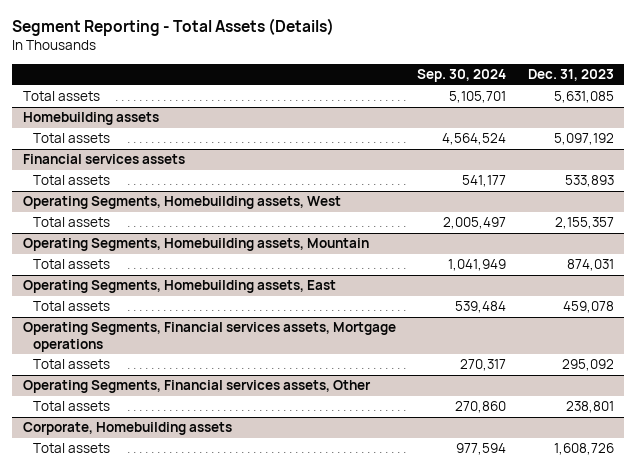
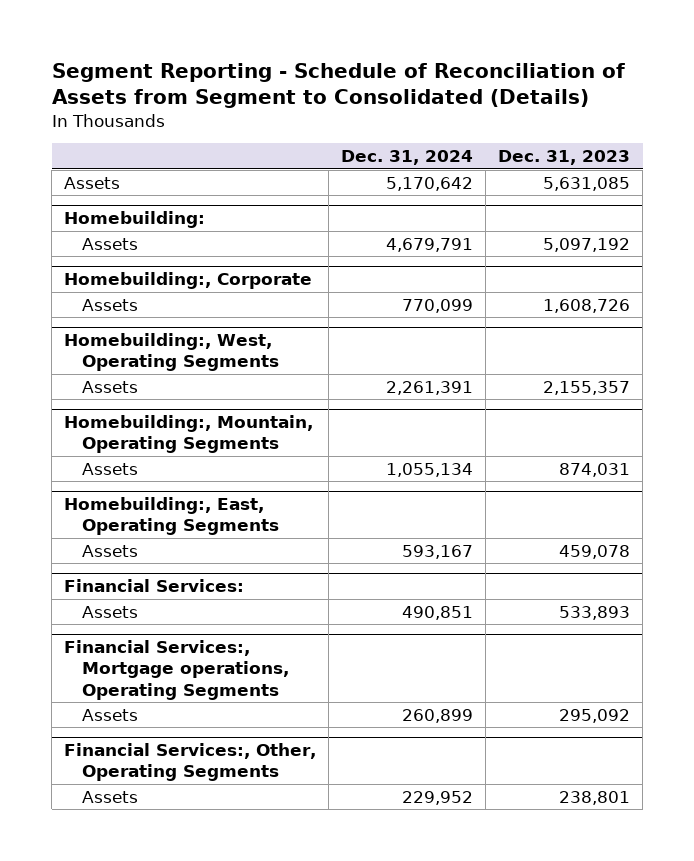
- Segment Reporting - Total Assets (Details)
+ Segment Reporting - Schedule of Reconciliation of Assets from Segment to Consolidated (Details)
- | Sep. 30, 2024 | Dec. 31, 2023
+ | Dec. 31, 2024 | Dec. 31, 2023
- Total assets | 5,105,701 | 5,631,085
- Homebuilding assets
- Total assets | 4,564,524 | 5,097,192
- Financial services assets
- Total assets | 541,177 | 533,893
- Operating Segments, Homebuilding assets, West
- Total assets | 2,005,497 | 2,155,357
- Operating Segments, Homebuilding assets, Mountain
- Total assets | 1,041,949 | 874,031
- Operating Segments, Homebuilding assets, East
- Total assets | 539,484 | 459,078
- Operating Segments, Financial services assets, Mortgage operations
- Total assets | 270,317 | 295,092
- Operating Segments, Financial services assets, Other
- Total assets | 270,860 | 238,801
- Corporate, Homebuilding assets
- Total assets | 977,594 | 1,608,726
+ Assets | 5,170,642 | 5,631,085
+ Homebuilding:
+ Assets | 4,679,791 | 5,097,192
+ Homebuilding:, Corporate
+ Assets | 770,099 | 1,608,726
+ Homebuilding:, West, Operating Segments
+ Assets | 2,261,391 | 2,155,357
+ Homebuilding:, Mountain, Operating Segments
+ Assets | 1,055,134 | 874,031
+ Homebuilding:, East, Operating Segments
+ Assets | 593,167 | 459,078
+ Financial Services:
+ Assets | 490,851 | 533,893
+ Financial Services:, Mortgage operations, Operating Segments
+ Assets | 260,899 | 295,092
+ Financial Services:, Other, Operating Segments
+ Assets | 229,952 | 238,801

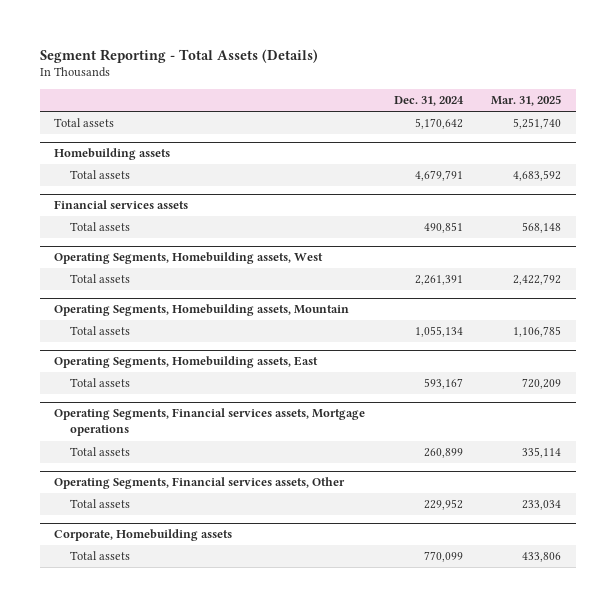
- Segment Reporting - Schedule of Reconciliation of Assets from Segment to Consolidated (Details)
+ Segment Reporting - Total Assets (Details)
- | Dec. 31, 2024 | Dec. 31, 2023
+ | Dec. 31, 2024 | Mar. 31, 2025
- Assets | 5,170,642 | 5,631,085
- Homebuilding:
- Assets | 4,679,791 | 5,097,192
- Homebuilding:, Corporate
- Assets | 770,099 | 1,608,726
- Homebuilding:, West, Operating Segments
- Assets | 2,261,391 | 2,155,357
- Homebuilding:, Mountain, Operating Segments
- Assets | 1,055,134 | 874,031
- Homebuilding:, East, Operating Segments
- Assets | 593,167 | 459,078
- Financial Services:
- Assets | 490,851 | 533,893
- Financial Services:, Mortgage operations, Operating Segments
- Assets | 260,899 | 295,092
- Financial Services:, Other, Operating Segments
- Assets | 229,952 | 238,801
+ Total assets | 5,170,642 | 5,251,740
+ Homebuilding assets
+ Total assets | 4,679,791 | 4,683,592
+ Financial services assets
+ Total assets | 490,851 | 568,148
+ Operating Segments, Homebuilding assets, West
+ Total assets | 2,261,391 | 2,422,792
+ Operating Segments, Homebuilding assets, Mountain
+ Total assets | 1,055,134 | 1,106,785
+ Operating Segments, Homebuilding assets, East
+ Total assets | 593,167 | 720,209
+ Operating Segments, Financial services assets, Mortgage operations
+ Total assets | 260,899 | 335,114
+ Operating Segments, Financial services assets, Other
+ Total assets | 229,952 | 233,034
+ Corporate, Homebuilding assets
+ Total assets | 770,099 | 433,806

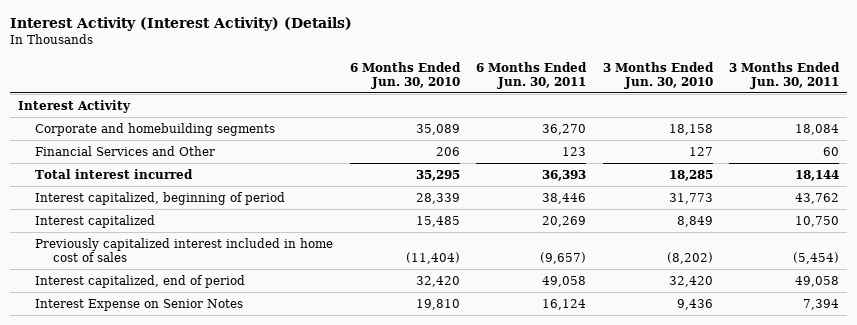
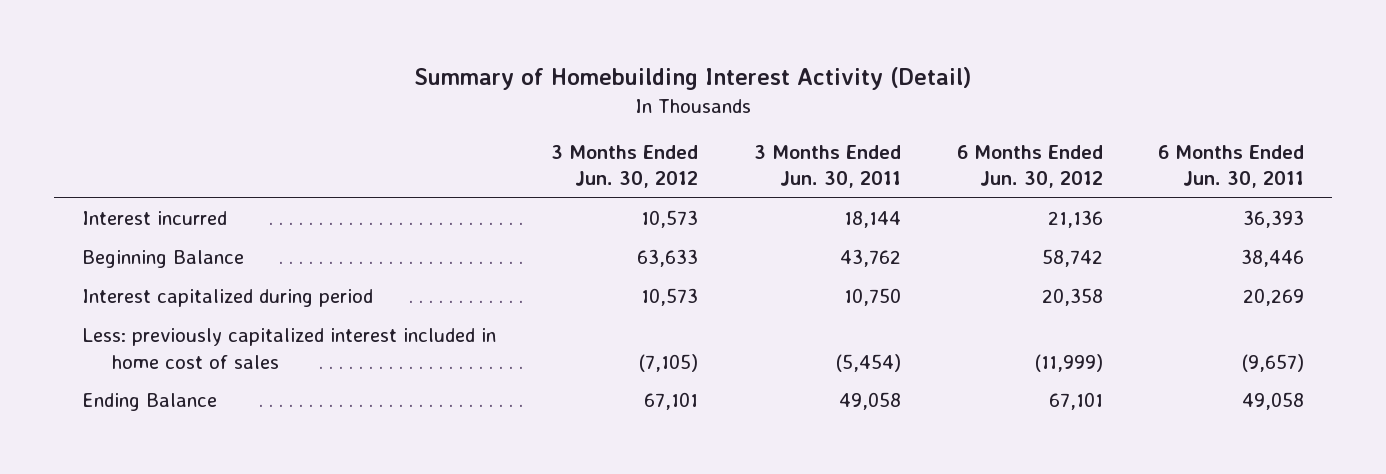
- Interest Activity (Interest Activity) (Details)
+ Summary of Homebuilding Interest Activity (Detail)
- | 6 Months Ended Jun. 30, 2010 | 6 Months Ended Jun. 30, 2011 | 3 Months Ended Jun. 30, 2010 | 3 Months Ended Jun. 30, 2011
+ | 3 Months Ended Jun. 30, 2012 | 3 Months Ended Jun. 30, 2011 | 6 Months Ended Jun. 30, 2012 | 6 Months Ended Jun. 30, 2011
- Interest Activity
- Corporate and homebuilding segments | 35,089 | 36,270 | 18,158 | 18,084
- Financial Services and Other | 206 | 123 | 127 | 60
- Total interest incurred | 35,295 | 36,393 | 18,285 | 18,144
- Interest capitalized, beginning of period | 28,339 | 38,446 | 31,773 | 43,762
- Interest capitalized | 15,485 | 20,269 | 8,849 | 10,750
- Previously capitalized interest included in home cost of sales | (11,404) | (9,657) | (8,202) | (5,454)
- Interest capitalized, end of period | 32,420 | 49,058 | 32,420 | 49,058
- Interest Expense on Senior Notes | 19,810 | 16,124 | 9,436 | 7,394
+ Interest incurred | 10,573 | 18,144 | 21,136 | 36,393
+ Beginning Balance | 63,633 | 43,762 | 58,742 | 38,446
+ Interest capitalized during period | 10,573 | 10,750 | 20,358 | 20,269
+ Less: previously capitalized interest included in home cost of sales | (7,105) | (5,454) | (11,999) | (9,657)
+ Ending Balance | 67,101 | 49,058 | 67,101 | 49,058

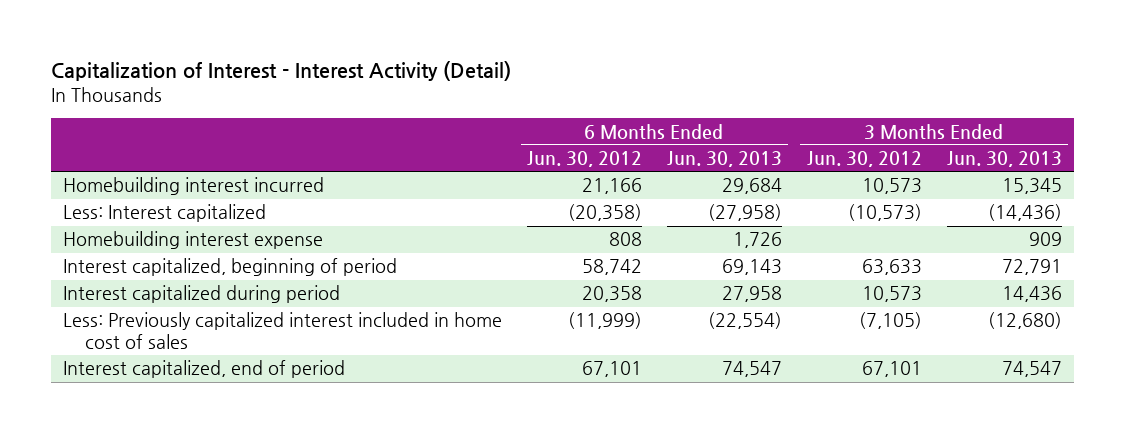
- Summary of Homebuilding Interest Activity (Detail)
+ Capitalization of Interest - Interest Activity (Detail)
- | 3 Months Ended Jun. 30, 2012 | 3 Months Ended Jun. 30, 2011 | 6 Months Ended Jun. 30, 2012 | 6 Months Ended Jun. 30, 2011
+ | 6 Months Ended Jun. 30, 2012 | 6 Months Ended Jun. 30, 2013 | 3 Months Ended Jun. 30, 2012 | 3 Months Ended Jun. 30, 2013
- Interest incurred | 10,573 | 18,144 | 21,136 | 36,393
- Beginning Balance | 63,633 | 43,762 | 58,742 | 38,446
+ Homebuilding interest incurred | 21,166 | 29,684 | 10,573 | 15,345
+ Less: Interest capitalized | (20,358) | (27,958) | (10,573) | (14,436)
+ Homebuilding interest expense | 808 | 1,726 | | 909
+ Interest capitalized, beginning of period | 58,742 | 69,143 | 63,633 | 72,791
- Less: previously capitalized interest included in home cost of sales | (7,105) | (5,454) | (11,999) | (9,657)
- Ending Balance | 67,101 | 49,058 | 67,101 | 49,058
+ Less: Previously capitalized interest included in home cost of sales | (11,999) | (22,554) | (7,105) | (12,680)
+ Interest capitalized, end of period | 67,101 | 74,547 | 67,101 | 74,547

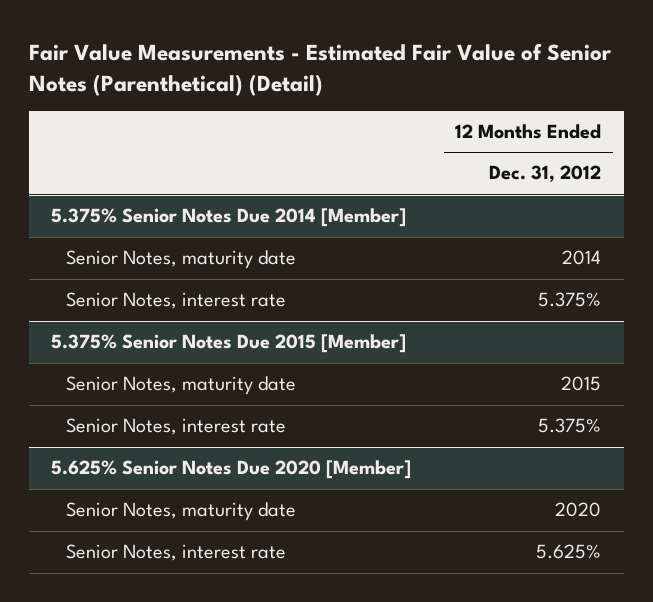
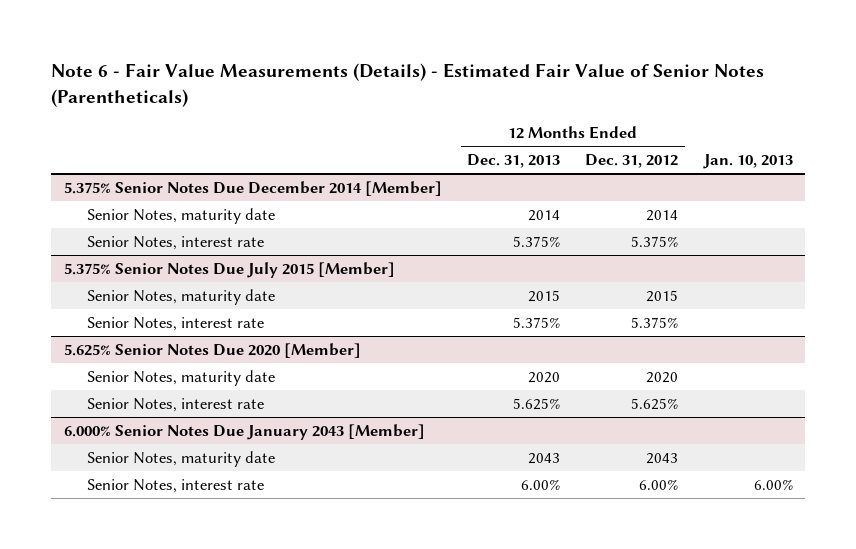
- Fair Value Measurements - Estimated Fair Value of Senior Notes (Parenthetical) (Detail)
+ Note 6 - Fair Value Measurements (Details) - Estimated Fair Value of Senior Notes (Parentheticals)
- | 12 Months Ended Dec. 31, 2012
+ | 12 Months Ended Dec. 31, 2013 | 12 Months Ended Dec. 31, 2012 | Jan. 10, 2013
- 5.375% Senior Notes Due 2014 [Member]
+ 5.375% Senior Notes Due December 2014 [Member]
- 5.375% Senior Notes Due 2015 [Member]
+ 5.375% Senior Notes Due July 2015 [Member]
+ 6.000% Senior Notes Due January 2043 [Member]
+ Senior Notes, maturity date | 2043 | 2043 |
+ Senior Notes, interest rate | 6.00% | 6.00% | 6.00%

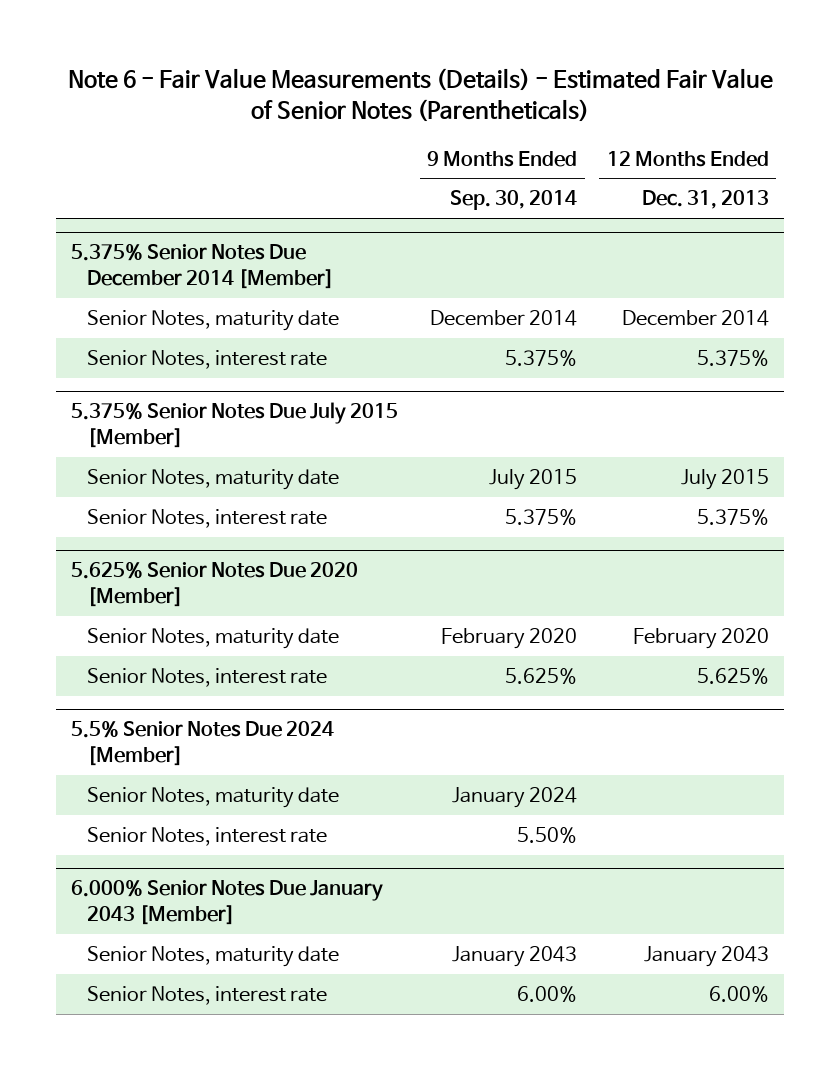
- | 12 Months Ended Dec. 31, 2013 | 12 Months Ended Dec. 31, 2012 | Jan. 10, 2013
+ | 9 Months Ended Sep. 30, 2014 | 12 Months Ended Dec. 31, 2013
@ 5.375% Senior Notes Due December 2014 [Member]
- Senior Notes, maturity date | 2014 | 2014 |
+ Senior Notes, maturity date | December 2014 | December 2014
@ 5.375% Senior Notes Due July 2015 [Member]
- Senior Notes, maturity date | 2015 | 2015 |
+ Senior Notes, maturity date | July 2015 | July 2015
@ 5.625% Senior Notes Due 2020 [Member]
- Senior Notes, maturity date | 2020 | 2020 |
+ Senior Notes, maturity date | February 2020 | February 2020
+ 5.5% Senior Notes Due 2024 [Member]
+ Senior Notes, maturity date | January 2024 |
+ Senior Notes, interest rate | 5.50% |
@ 6.000% Senior Notes Due January 2043 [Member]
- Senior Notes, maturity date | 2043 | 2043 |
+ Senior Notes, maturity date | January 2043 | January 2043

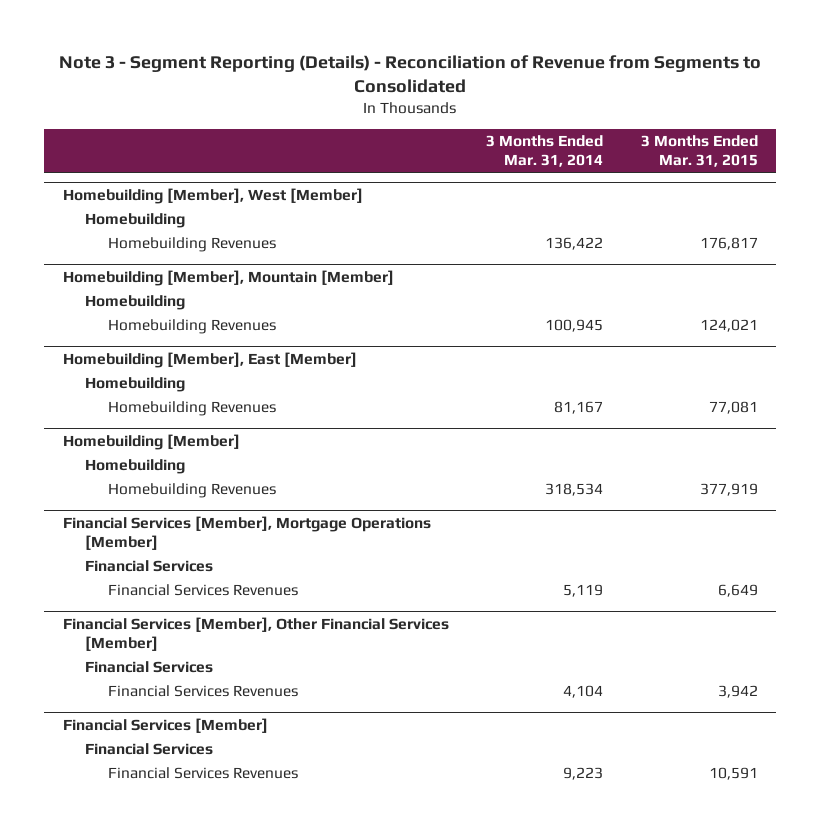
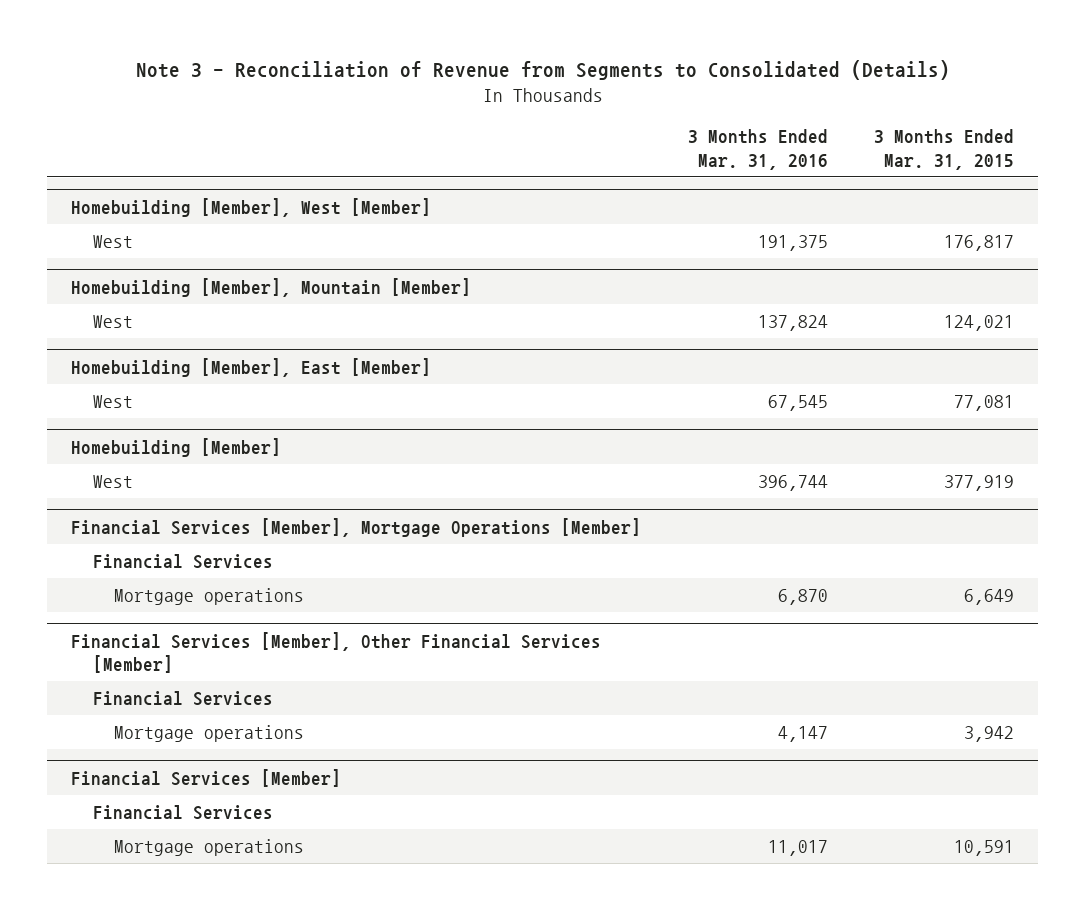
- Note 3 - Segment Reporting (Details) - Reconciliation of Revenue from Segments to Consolidated
+ Note 3 - Reconciliation of Revenue from Segments to Consolidated (Details)
- | 3 Months Ended Mar. 31, 2014 | 3 Months Ended Mar. 31, 2015
+ | 3 Months Ended Mar. 31, 2016 | 3 Months Ended Mar. 31, 2015
@ Homebuilding [Member], West [Member]
- Homebuilding
- Homebuilding Revenues | 136,422 | 176,817
+ West | 191,375 | 176,817
@ Homebuilding [Member], Mountain [Member]
- Homebuilding
- Homebuilding Revenues | 100,945 | 124,021
+ West | 137,824 | 124,021
@ Homebuilding [Member], East [Member]
- Homebuilding
- Homebuilding Revenues | 81,167 | 77,081
+ West | 67,545 | 77,081
@ Homebuilding [Member]
- Homebuilding
- Homebuilding Revenues | 318,534 | 377,919
+ West | 396,744 | 377,919
@ Financial Services [Member], Mortgage Operations [Member]
- Financial Services Revenues | 5,119 | 6,649
+ Mortgage operations | 6,870 | 6,649
@ Financial Services [Member], Other Financial Services [Member]
- Financial Services Revenues | 4,104 | 3,942
+ Mortgage operations | 4,147 | 3,942
@ Financial Services [Member]
- Financial Services Revenues | 9,223 | 10,591
+ Mortgage operations | 11,017 | 10,591

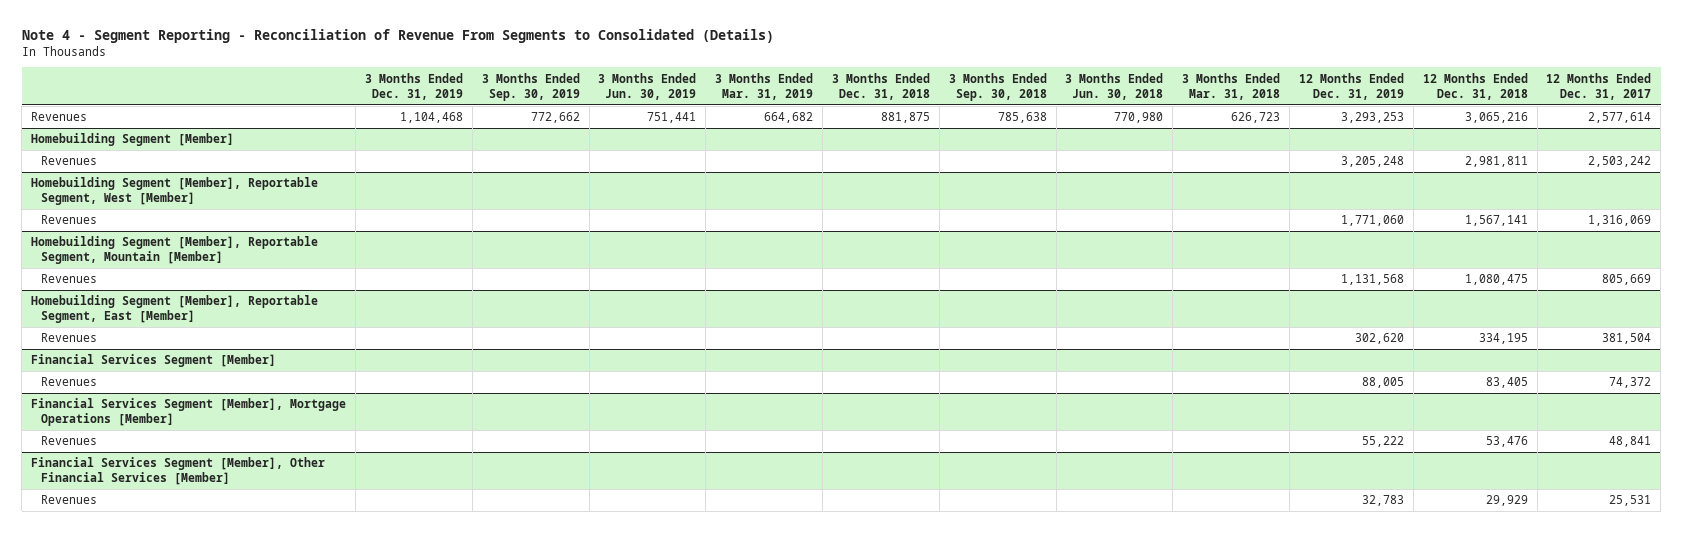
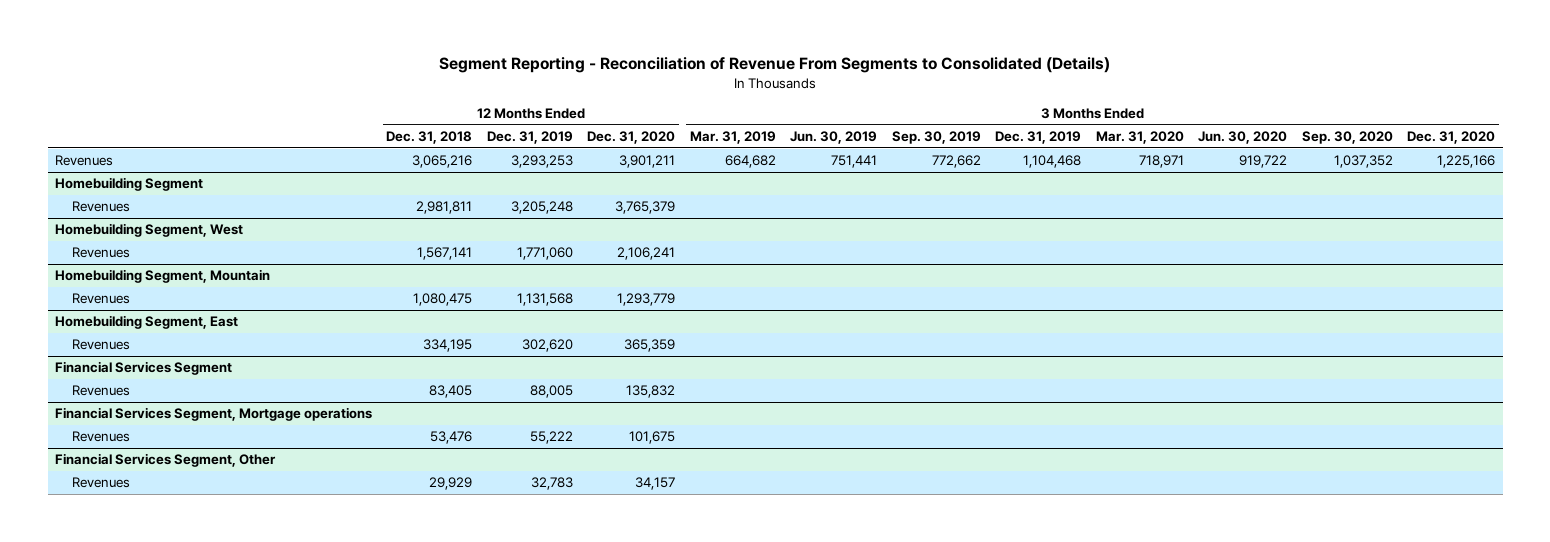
- Note 4 - Segment Reporting - Reconciliation of Revenue From Segments to Consolidated (Details)
+ Segment Reporting - Reconciliation of Revenue From Segments to Consolidated (Details)
- | 3 Months Ended Dec. 31, 2019 | 3 Months Ended Sep. 30, 2019 | 3 Months Ended Jun. 30, 2019 | 3 Months Ended Mar. 31, 2019 | 3 Months Ended Dec. 31, 2018 | 3 Months Ended Sep. 30, 2018 | 3 Months Ended Jun. 30, 2018 | 3 Months Ended Mar. 31, 2018 | 12 Months Ended Dec. 31, 2019 | 12 Months Ended Dec. 31, 2018 | 12 Months Ended Dec. 31, 2017
+ | 12 Months Ended Dec. 31, 2018 | 12 Months Ended Dec. 31, 2019 | 12 Months Ended Dec. 31, 2020 | 3 Months Ended Mar. 31, 2019 | 3 Months Ended Jun. 30, 2019 | 3 Months Ended Sep. 30, 2019 | 3 Months Ended Dec. 31, 2019 | 3 Months Ended Mar. 31, 2020 | 3 Months Ended Jun. 30, 2020 | 3 Months Ended Sep. 30, 2020 | 3 Months Ended Dec. 31, 2020
- Homebuilding Segment [Member]
+ Homebuilding Segment
- Homebuilding Segment [Member], Reportable Segment, West [Member]
+ Homebuilding Segment, West
- Homebuilding Segment [Member], Reportable Segment, Mountain [Member]
+ Homebuilding Segment, Mountain
- Homebuilding Segment [Member], Reportable Segment, East [Member]
+ Homebuilding Segment, East
- Financial Services Segment [Member]
+ Financial Services Segment
- Financial Services Segment [Member], Mortgage Operations [Member]
+ Financial Services Segment, Mortgage operations
- Financial Services Segment [Member], Other Financial Services [Member]
+ Financial Services Segment, Other

